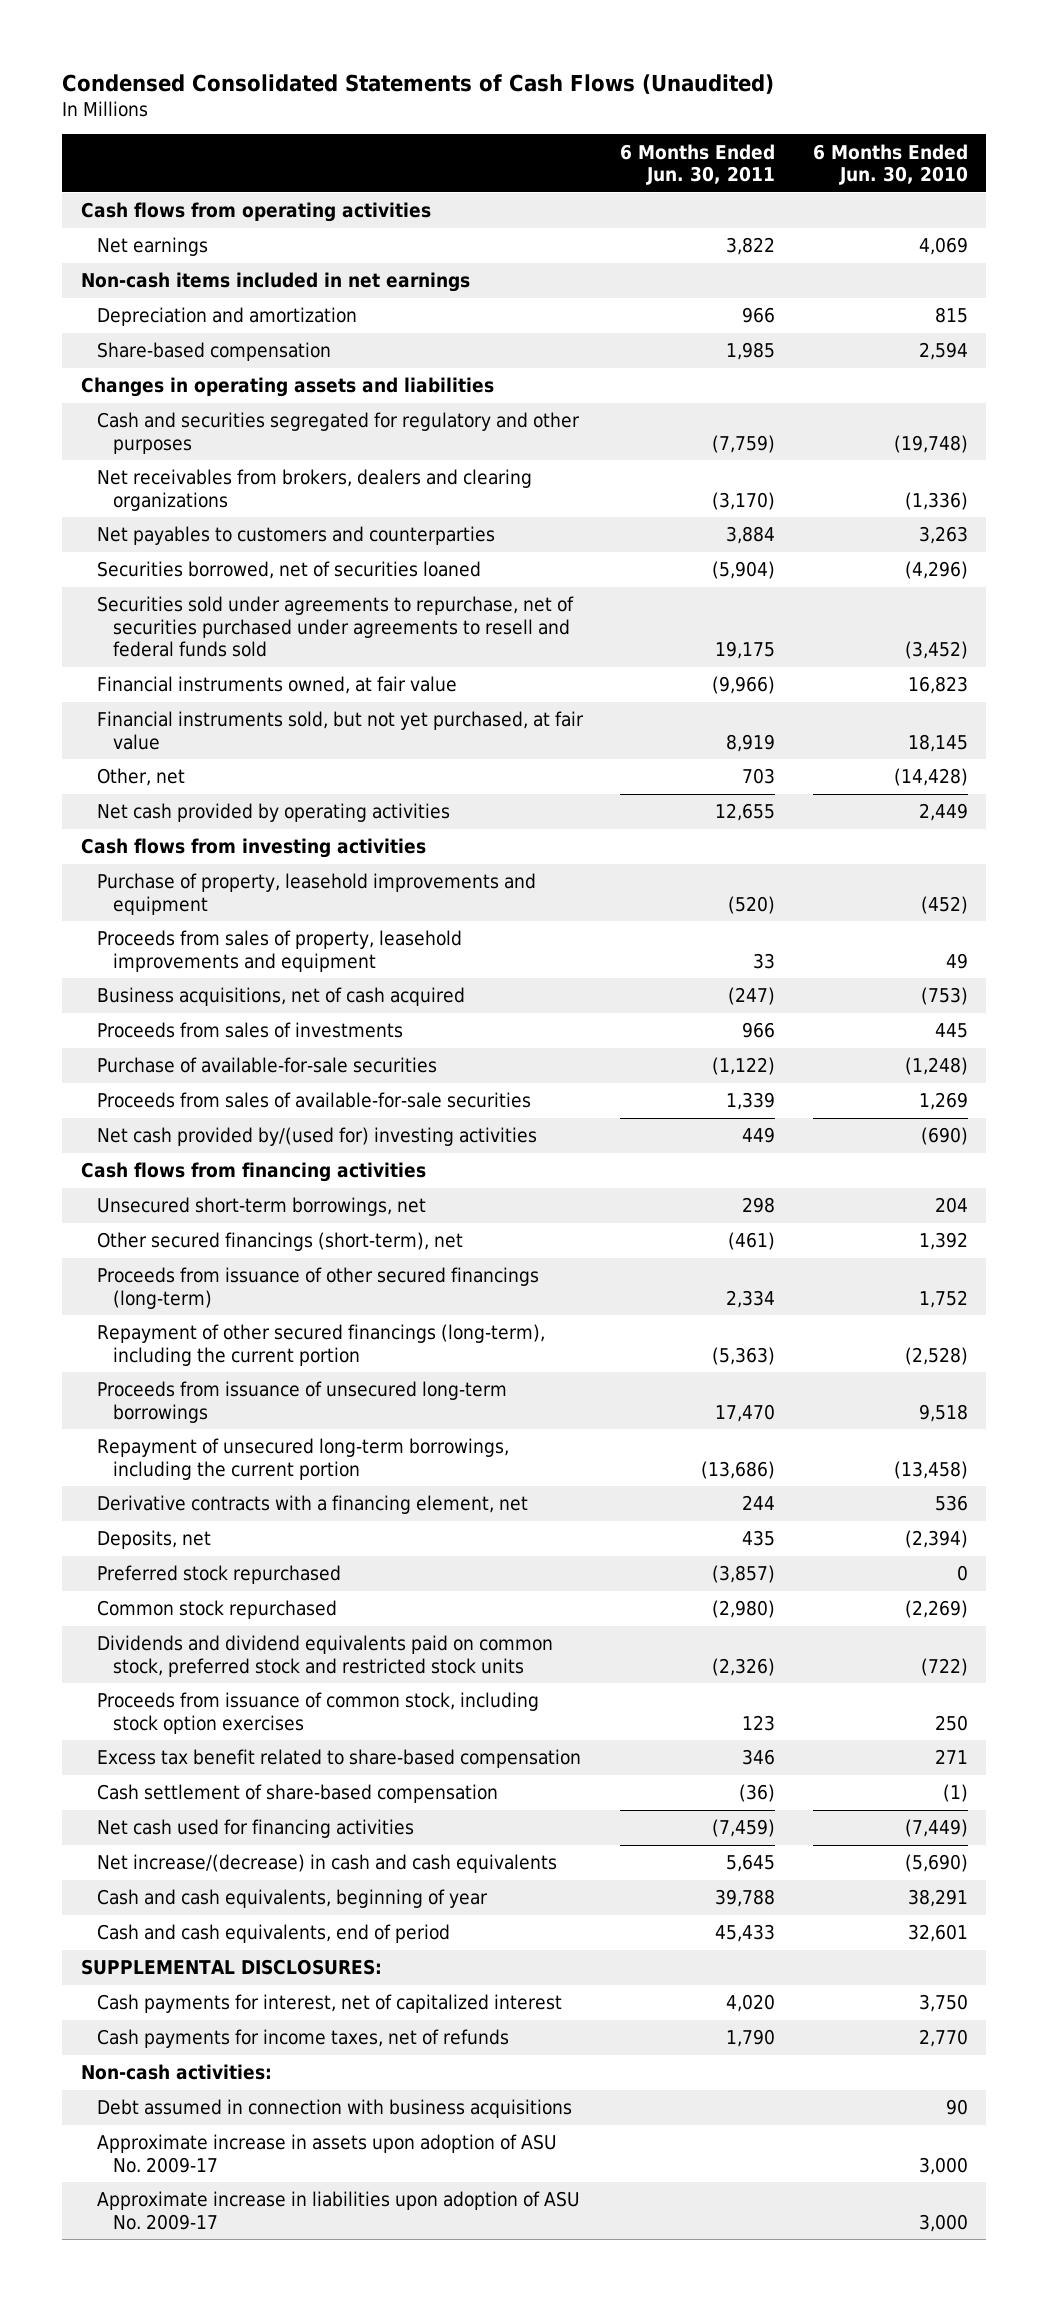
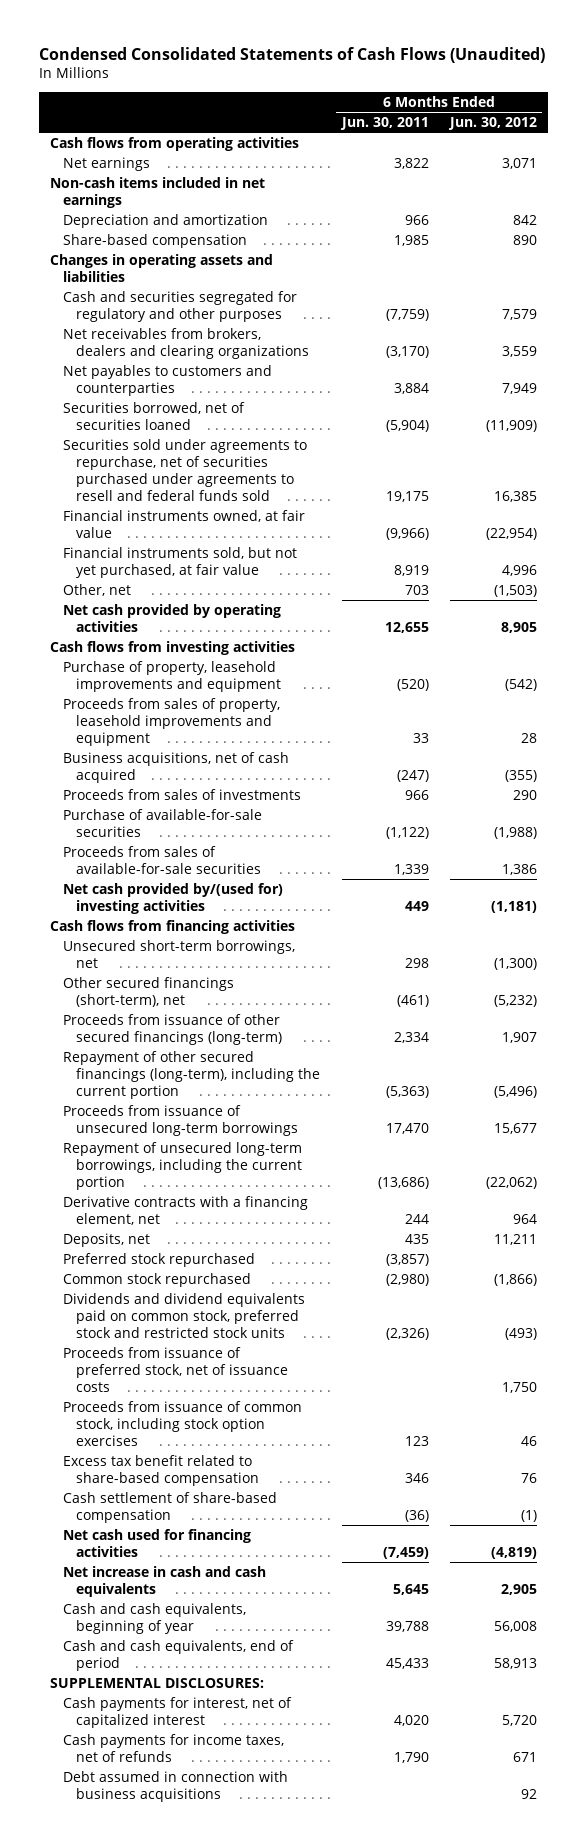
- | 6 Months Ended Jun. 30, 2011 | 6 Months Ended Jun. 30, 2010
+ | 6 Months Ended Jun. 30, 2011 | 6 Months Ended Jun. 30, 2012
+ Proceeds from issuance of preferred stock, net of issuance costs | | 1,750
- Net increase/(decrease) in cash and cash equivalents | 5,645 | (5,690)
+ Net increase in cash and cash equivalents | 5,645 | 2,905
- Non-cash activities:
- Approximate increase in assets upon adoption of ASU No. 2009-17 | | 3,000
- Approximate increase in liabilities upon adoption of ASU No. 2009-17 | | 3,000

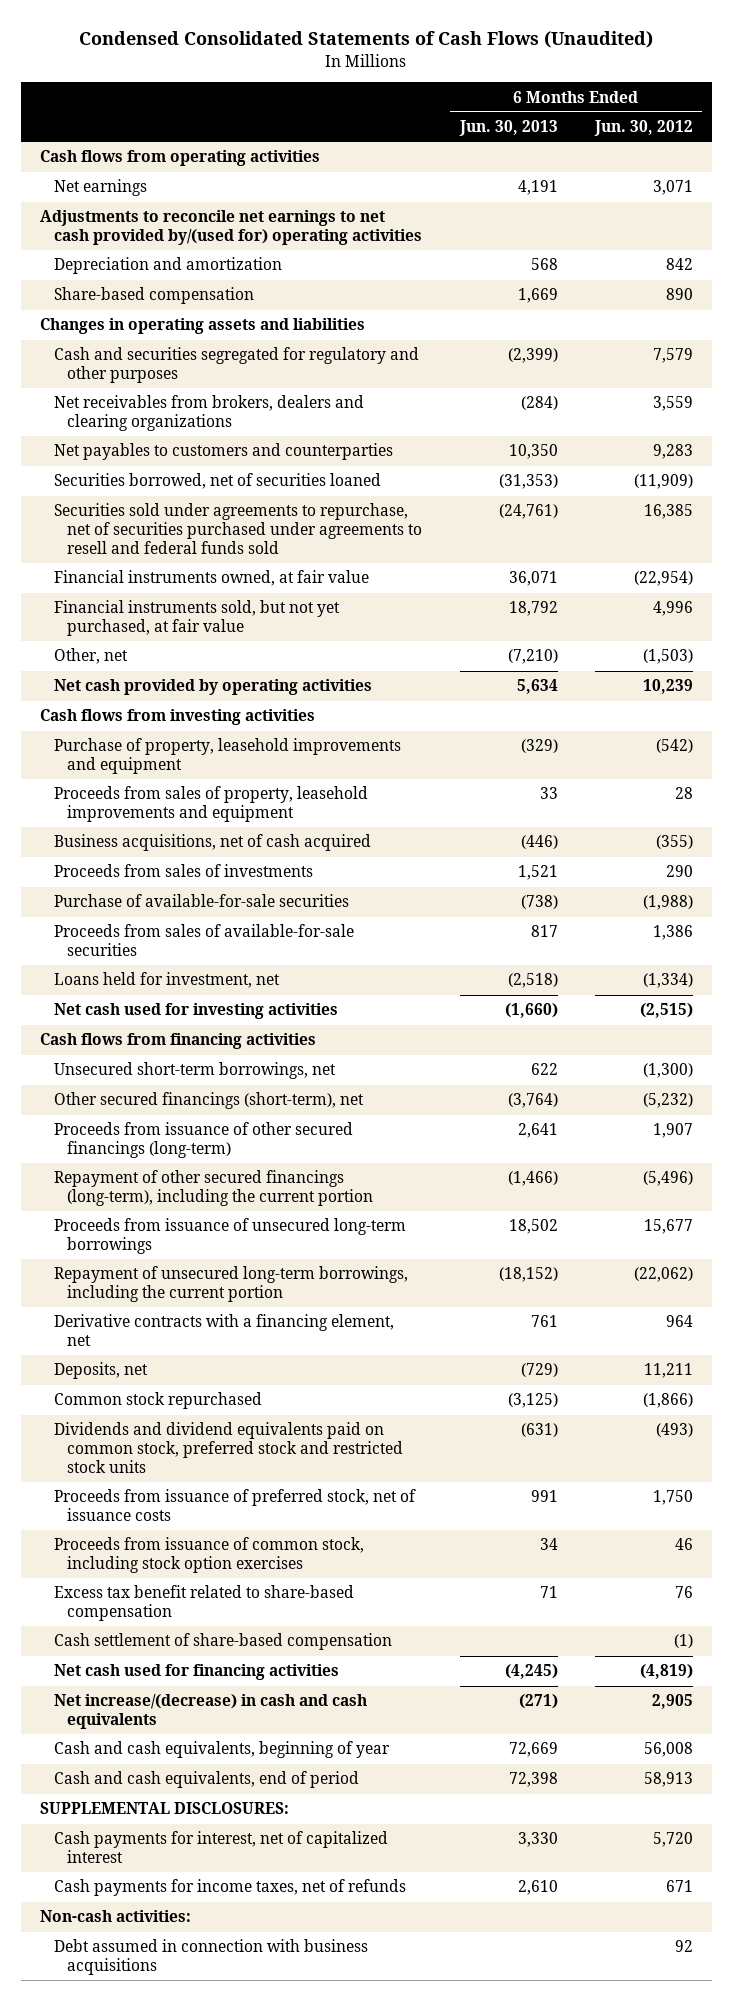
- | 6 Months Ended Jun. 30, 2011 | 6 Months Ended Jun. 30, 2012
+ | 6 Months Ended Jun. 30, 2013 | 6 Months Ended Jun. 30, 2012
- Non-cash items included in net earnings
+ Adjustments to reconcile net earnings to net cash provided by/(used for) operating activities
- Net payables to customers and counterparties | 3,884 | 7,949
+ Net payables to customers and counterparties | 10,350 | 9,283
- Net cash provided by operating activities | 12,655 | 8,905
+ Net cash provided by operating activities | 5,634 | 10,239
- Net cash provided by/(used for) investing activities | 449 | (1,181)
+ Loans held for investment, net | (2,518) | (1,334)
+ Net cash used for investing activities | (1,660) | (2,515)
- Preferred stock repurchased | (3,857) |
- Net increase in cash and cash equivalents | 5,645 | 2,905
+ Net increase/(decrease) in cash and cash equivalents | (271) | 2,905
+ Non-cash activities:

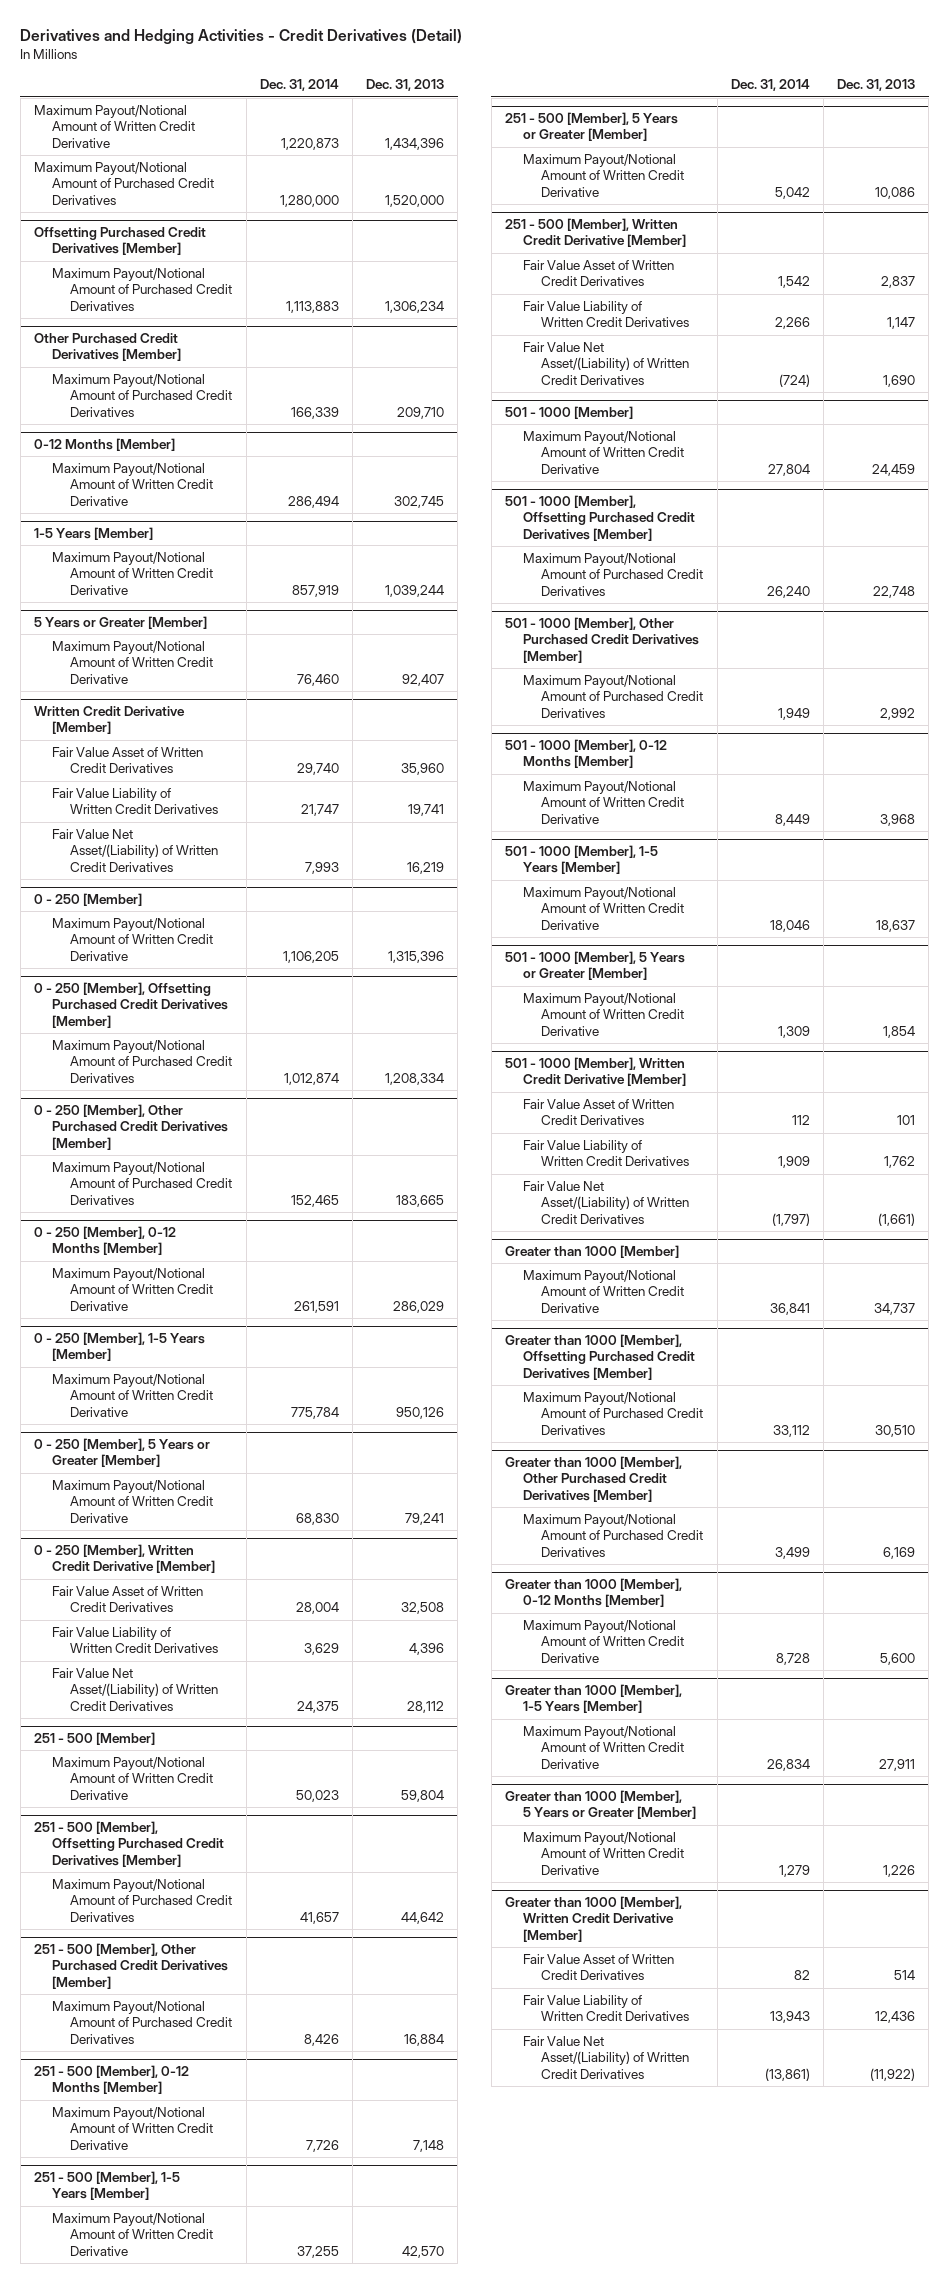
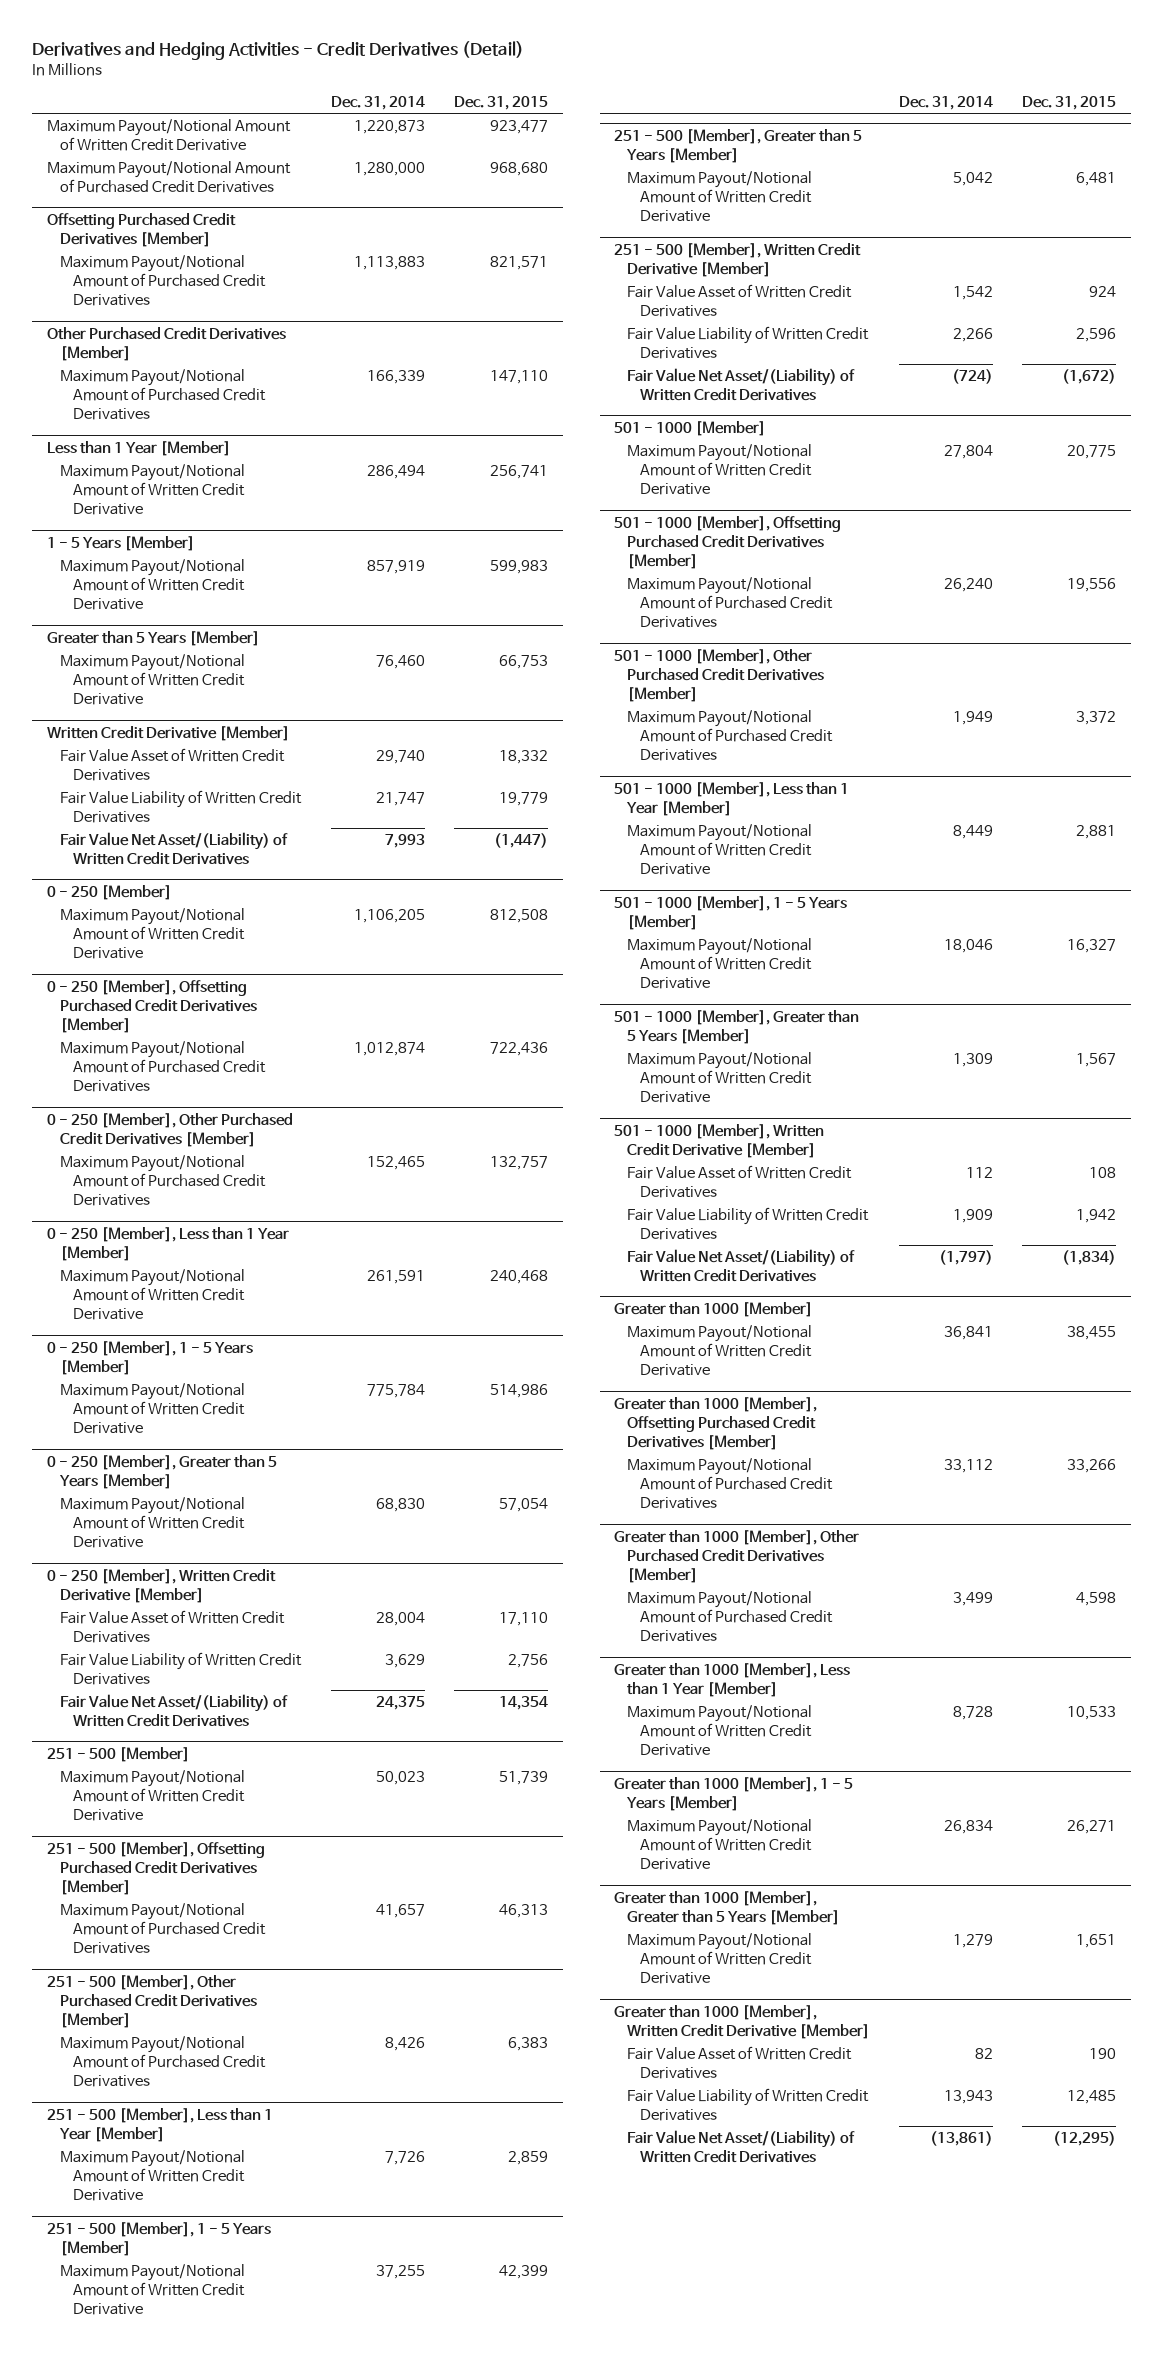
- | Dec. 31, 2014 | Dec. 31, 2013
+ | Dec. 31, 2014 | Dec. 31, 2015
- 0-12 Months [Member]
+ Less than 1 Year [Member]
- 1-5 Years [Member]
+ 1 - 5 Years [Member]
- 5 Years or Greater [Member]
+ Greater than 5 Years [Member]
- 0 - 250 [Member], 0-12 Months [Member]
+ 0 - 250 [Member], Less than 1 Year [Member]
- 0 - 250 [Member], 1-5 Years [Member]
+ 0 - 250 [Member], 1 - 5 Years [Member]
- 0 - 250 [Member], 5 Years or Greater [Member]
+ 0 - 250 [Member], Greater than 5 Years [Member]
- 251 - 500 [Member], 0-12 Months [Member]
+ 251 - 500 [Member], Less than 1 Year [Member]
- 251 - 500 [Member], 1-5 Years [Member]
+ 251 - 500 [Member], 1 - 5 Years [Member]
- 251 - 500 [Member], 5 Years or Greater [Member]
+ 251 - 500 [Member], Greater than 5 Years [Member]
- 501 - 1000 [Member], 0-12 Months [Member]
+ 501 - 1000 [Member], Less than 1 Year [Member]
- 501 - 1000 [Member], 1-5 Years [Member]
+ 501 - 1000 [Member], 1 - 5 Years [Member]
- 501 - 1000 [Member], 5 Years or Greater [Member]
+ 501 - 1000 [Member], Greater than 5 Years [Member]
- Greater than 1000 [Member], 0-12 Months [Member]
+ Greater than 1000 [Member], Less than 1 Year [Member]
- Greater than 1000 [Member], 1-5 Years [Member]
+ Greater than 1000 [Member], 1 - 5 Years [Member]
- Greater than 1000 [Member], 5 Years or Greater [Member]
+ Greater than 1000 [Member], Greater than 5 Years [Member]

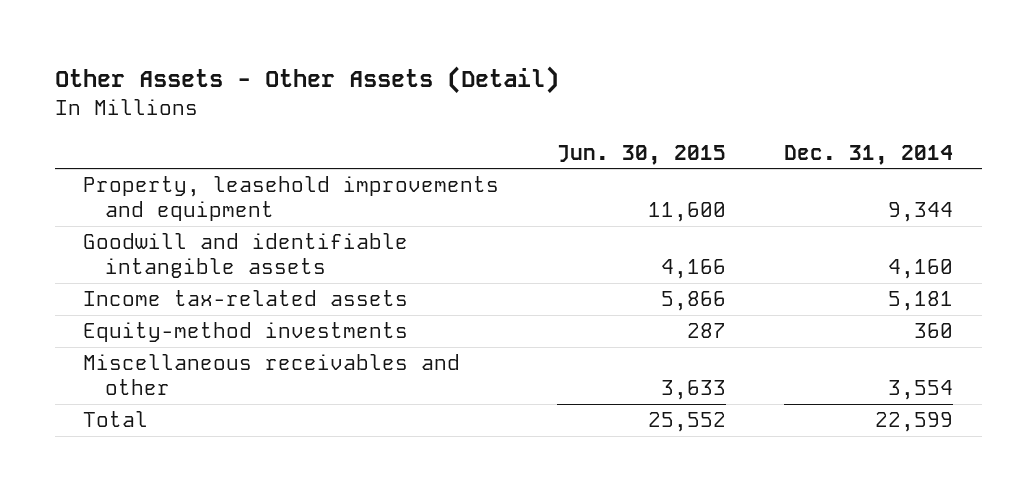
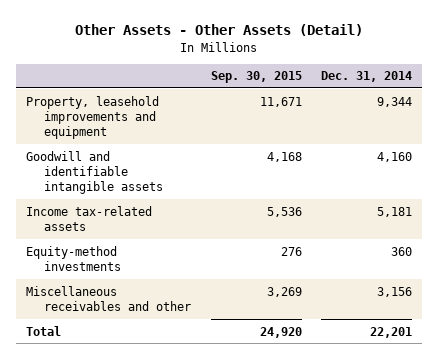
- | Jun. 30, 2015 | Dec. 31, 2014
+ | Sep. 30, 2015 | Dec. 31, 2014
- Miscellaneous receivables and other | 3,633 | 3,554
- Total | 25,552 | 22,599
+ Miscellaneous receivables and other | 3,269 | 3,156
+ Total | 24,920 | 22,201

